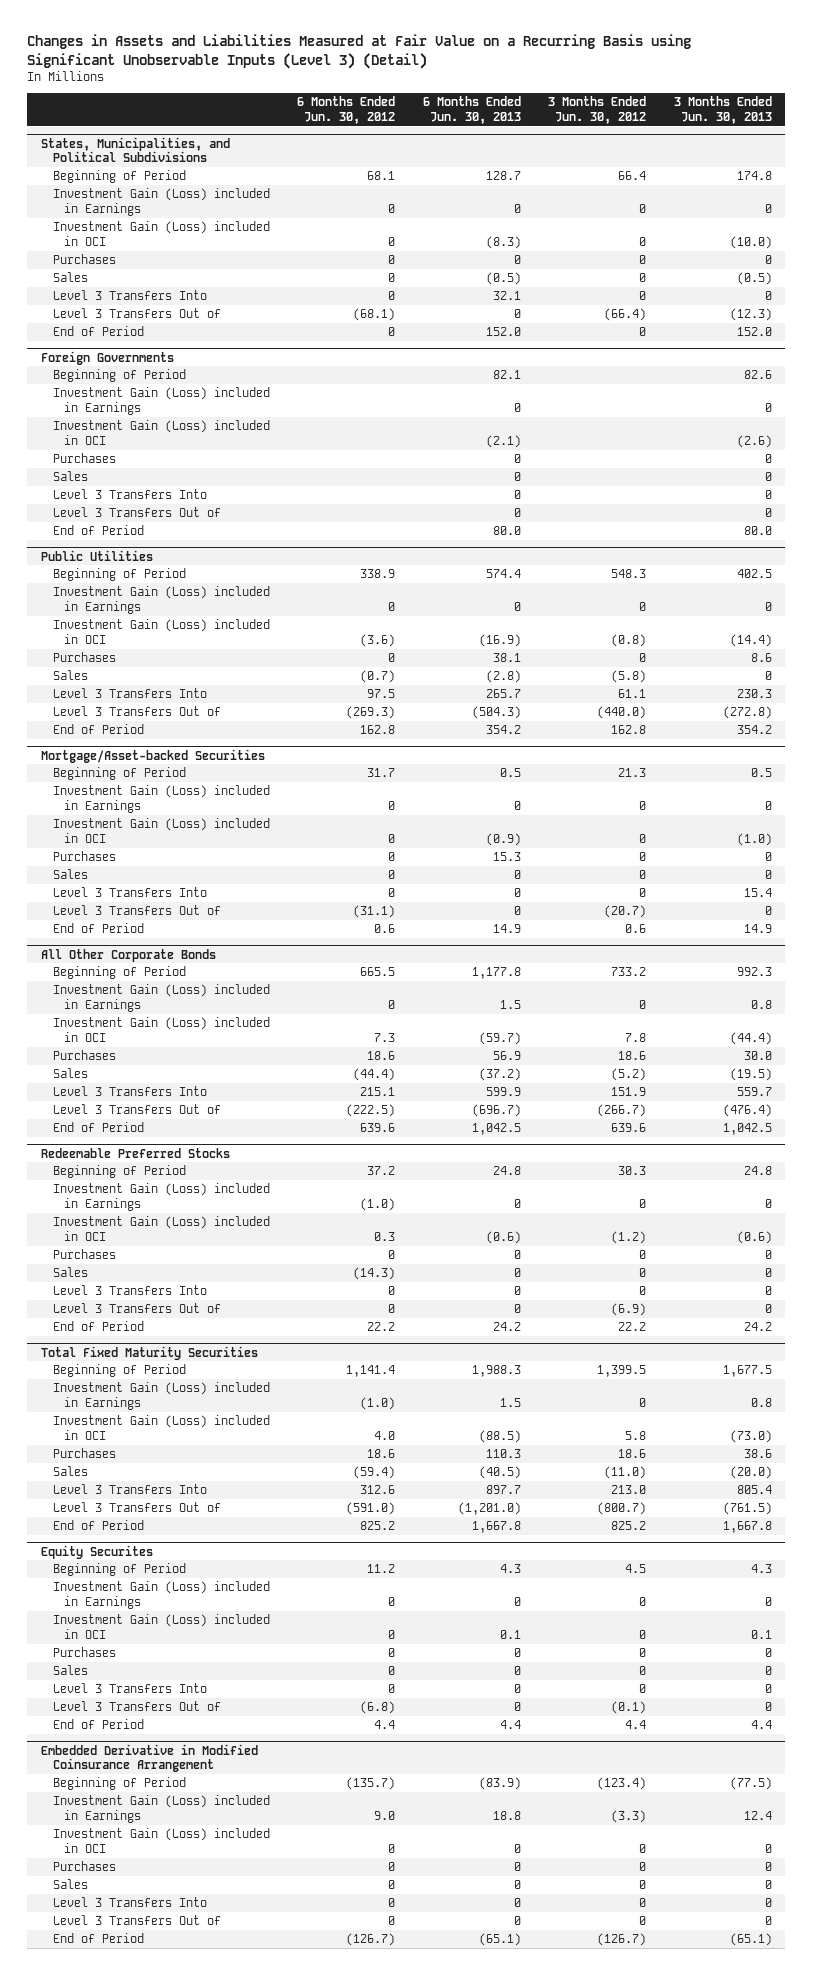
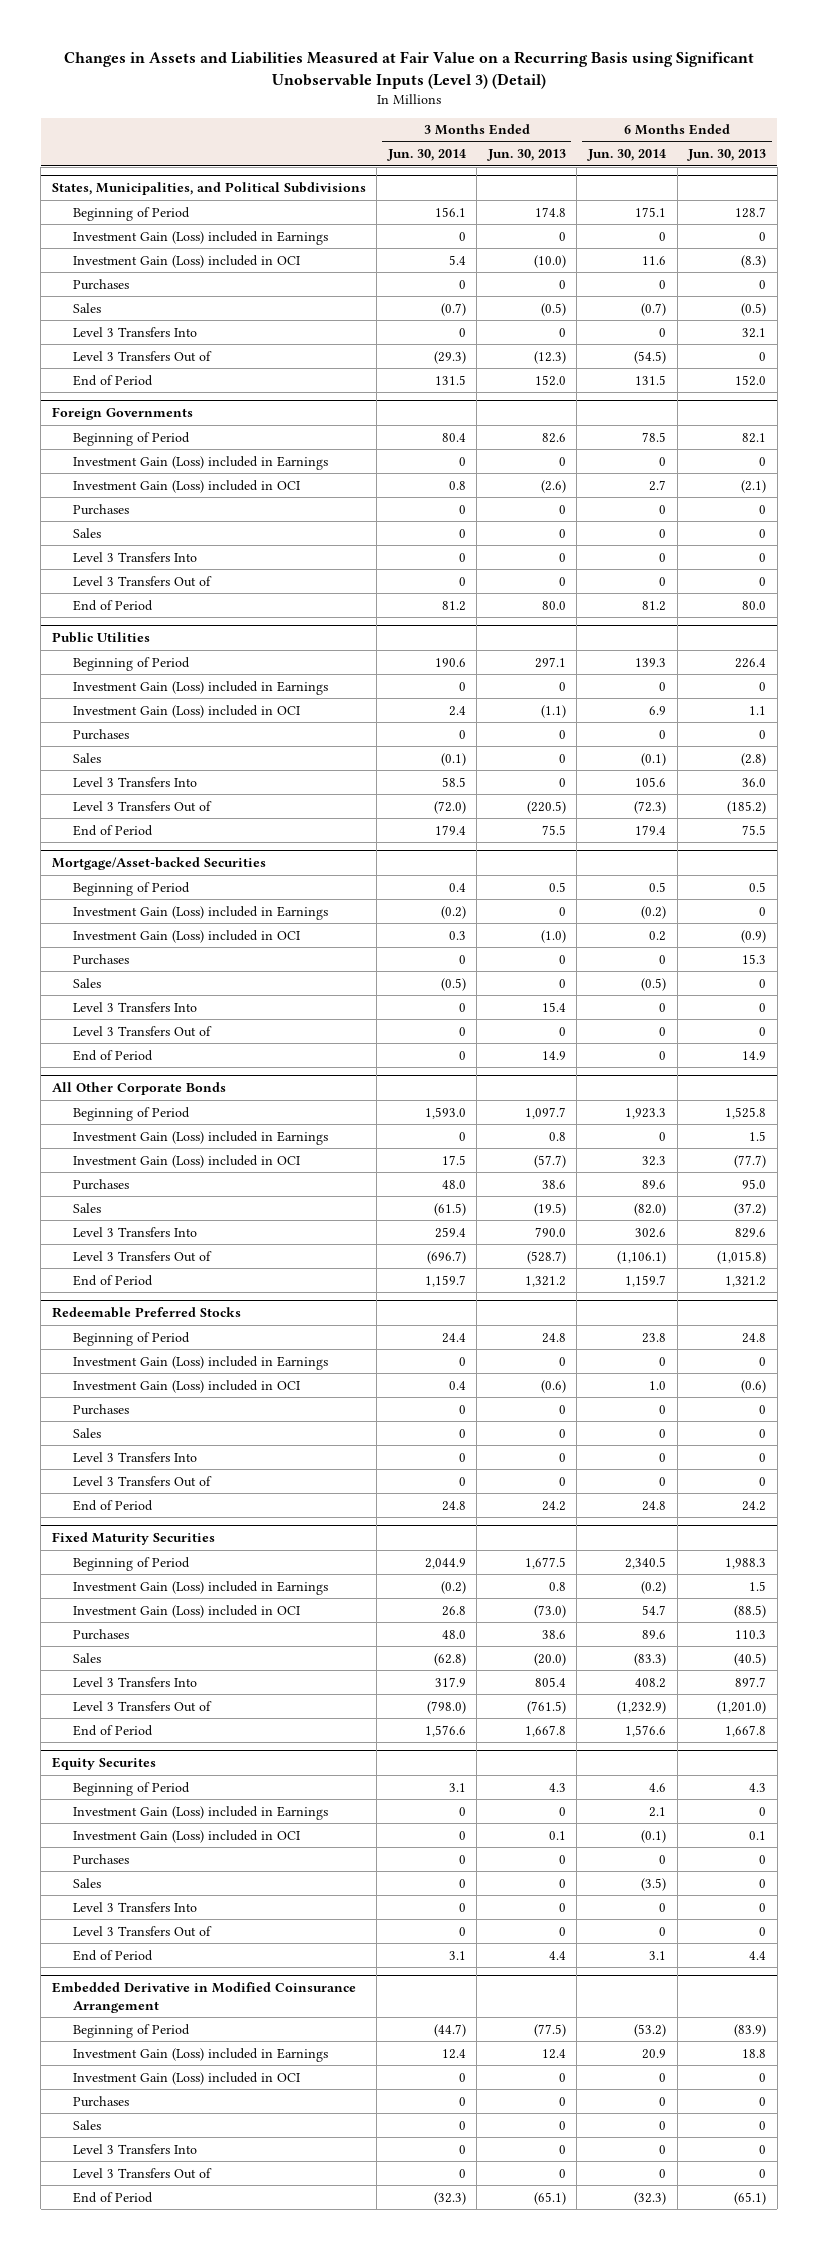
- | 6 Months Ended Jun. 30, 2012 | 6 Months Ended Jun. 30, 2013 | 3 Months Ended Jun. 30, 2012 | 3 Months Ended Jun. 30, 2013
+ | 3 Months Ended Jun. 30, 2014 | 3 Months Ended Jun. 30, 2013 | 6 Months Ended Jun. 30, 2014 | 6 Months Ended Jun. 30, 2013
@ Public Utilities
- Beginning of Period | 338.9 | 574.4 | 548.3 | 402.5
+ Beginning of Period | 190.6 | 297.1 | 139.3 | 226.4
- Investment Gain (Loss) included in OCI | (3.6) | (16.9) | (0.8) | (14.4)
- Purchases | 0 | 38.1 | 0 | 8.6
+ Investment Gain (Loss) included in OCI | 2.4 | (1.1) | 6.9 | 1.1
+ Purchases | 0 | 0 | 0 | 0
- Level 3 Transfers Into | 97.5 | 265.7 | 61.1 | 230.3
- Level 3 Transfers Out of | (269.3) | (504.3) | (440.0) | (272.8)
- End of Period | 162.8 | 354.2 | 162.8 | 354.2
+ Level 3 Transfers Into | 58.5 | 0 | 105.6 | 36.0
+ Level 3 Transfers Out of | (72.0) | (220.5) | (72.3) | (185.2)
+ End of Period | 179.4 | 75.5 | 179.4 | 75.5
@ All Other Corporate Bonds
- Beginning of Period | 665.5 | 1,177.8 | 733.2 | 992.3
+ Beginning of Period | 1,593.0 | 1,097.7 | 1,923.3 | 1,525.8
- Investment Gain (Loss) included in OCI | 7.3 | (59.7) | 7.8 | (44.4)
- Purchases | 18.6 | 56.9 | 18.6 | 30.0
+ Investment Gain (Loss) included in OCI | 17.5 | (57.7) | 32.3 | (77.7)
+ Purchases | 48.0 | 38.6 | 89.6 | 95.0
- Level 3 Transfers Into | 215.1 | 599.9 | 151.9 | 559.7
- Level 3 Transfers Out of | (222.5) | (696.7) | (266.7) | (476.4)
- End of Period | 639.6 | 1,042.5 | 639.6 | 1,042.5
+ Level 3 Transfers Into | 259.4 | 790.0 | 302.6 | 829.6
+ Level 3 Transfers Out of | (696.7) | (528.7) | (1,106.1) | (1,015.8)
+ End of Period | 1,159.7 | 1,321.2 | 1,159.7 | 1,321.2
- Total Fixed Maturity Securities
+ Fixed Maturity Securities

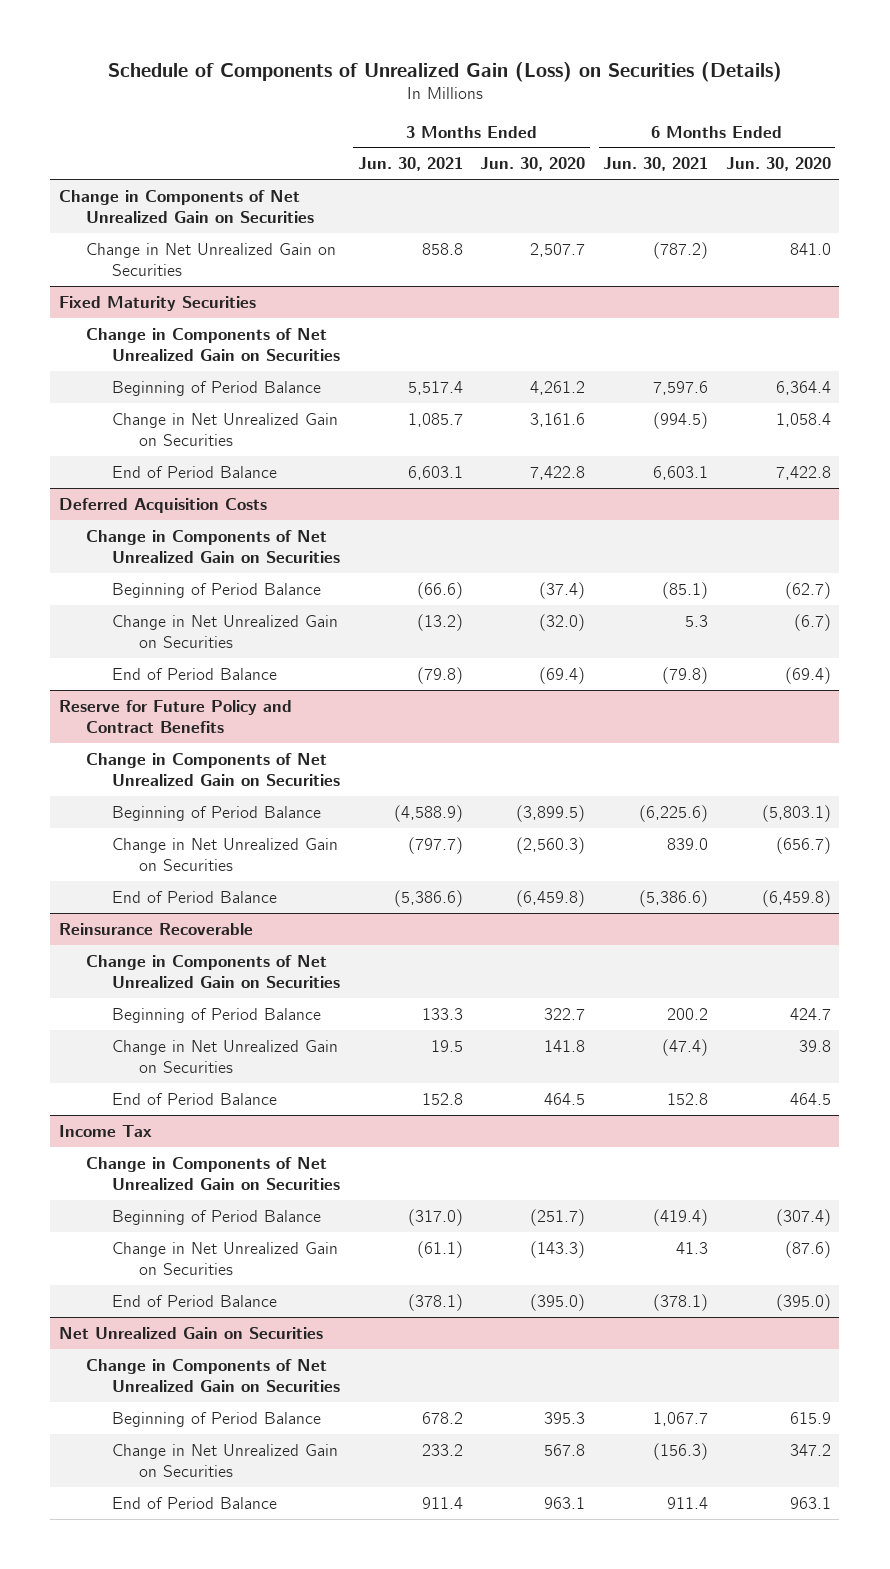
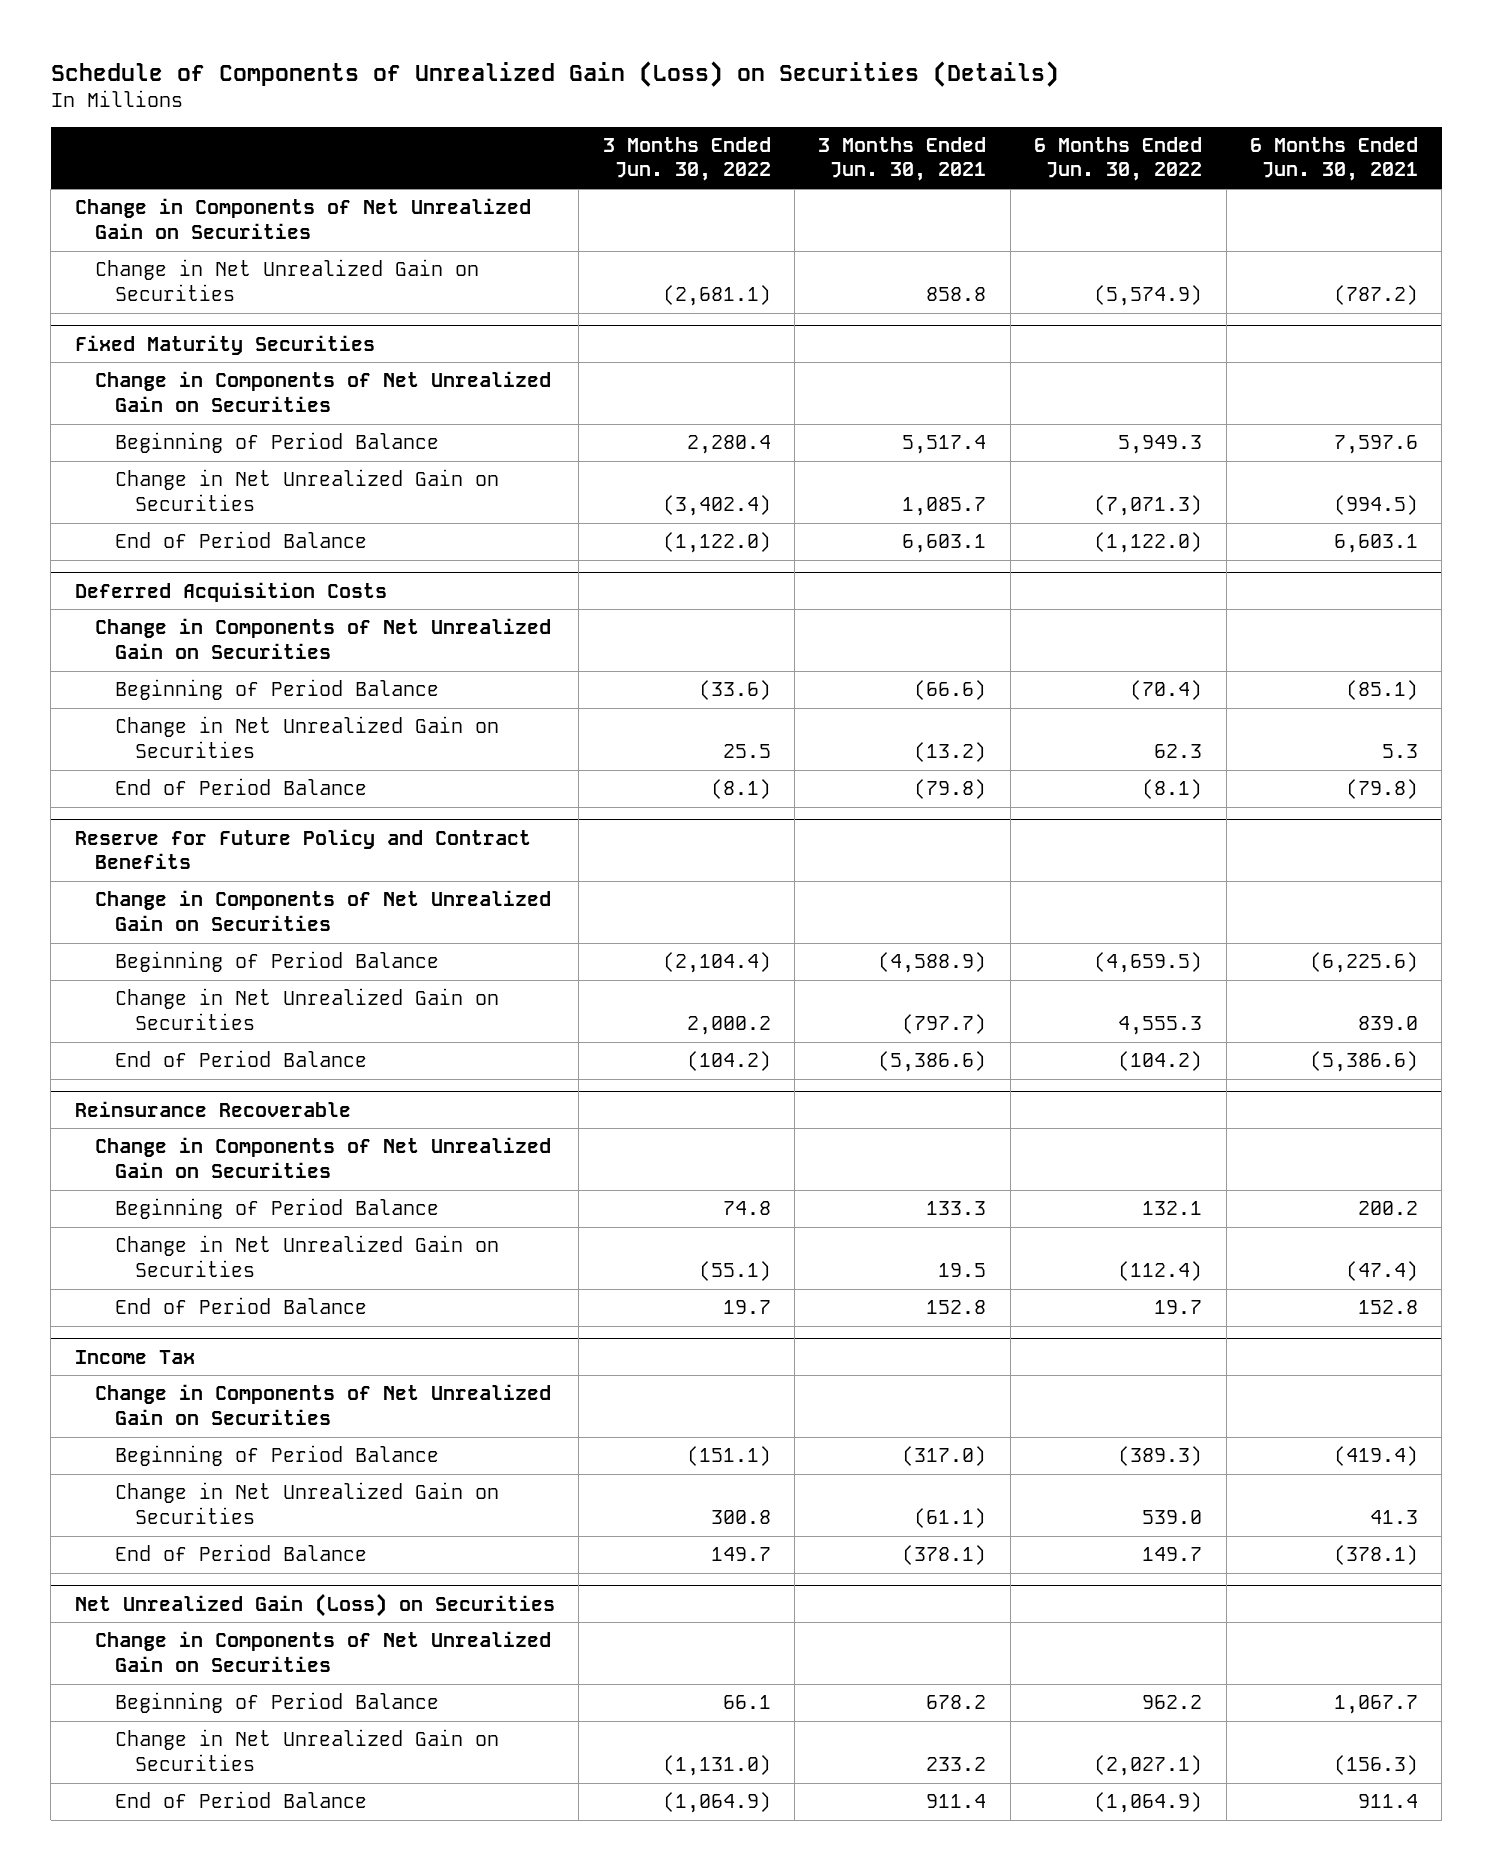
- | 3 Months Ended Jun. 30, 2021 | 3 Months Ended Jun. 30, 2020 | 6 Months Ended Jun. 30, 2021 | 6 Months Ended Jun. 30, 2020
+ | 3 Months Ended Jun. 30, 2022 | 3 Months Ended Jun. 30, 2021 | 6 Months Ended Jun. 30, 2022 | 6 Months Ended Jun. 30, 2021
- Net Unrealized Gain on Securities
+ Net Unrealized Gain (Loss) on Securities

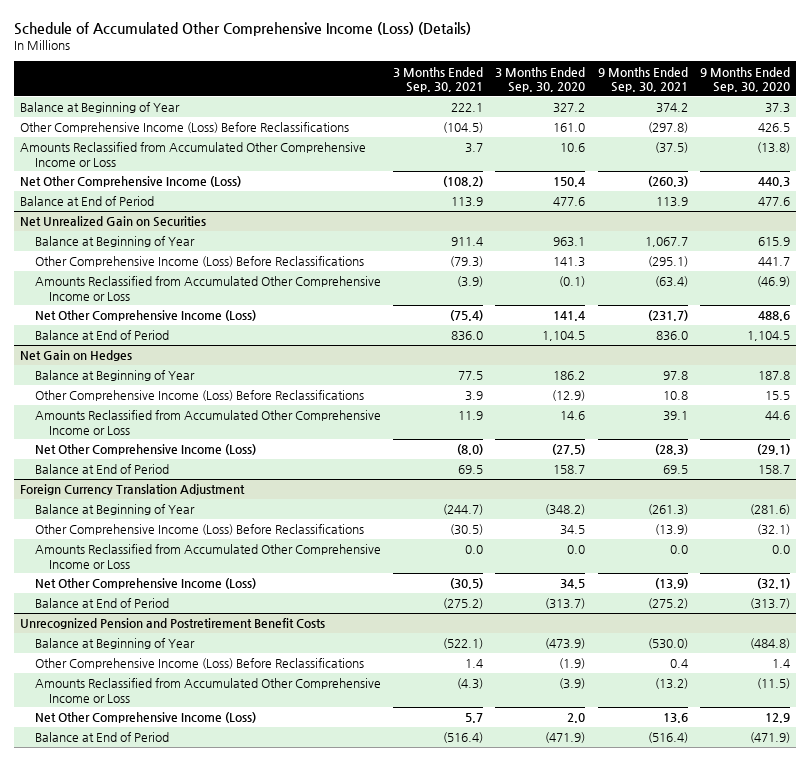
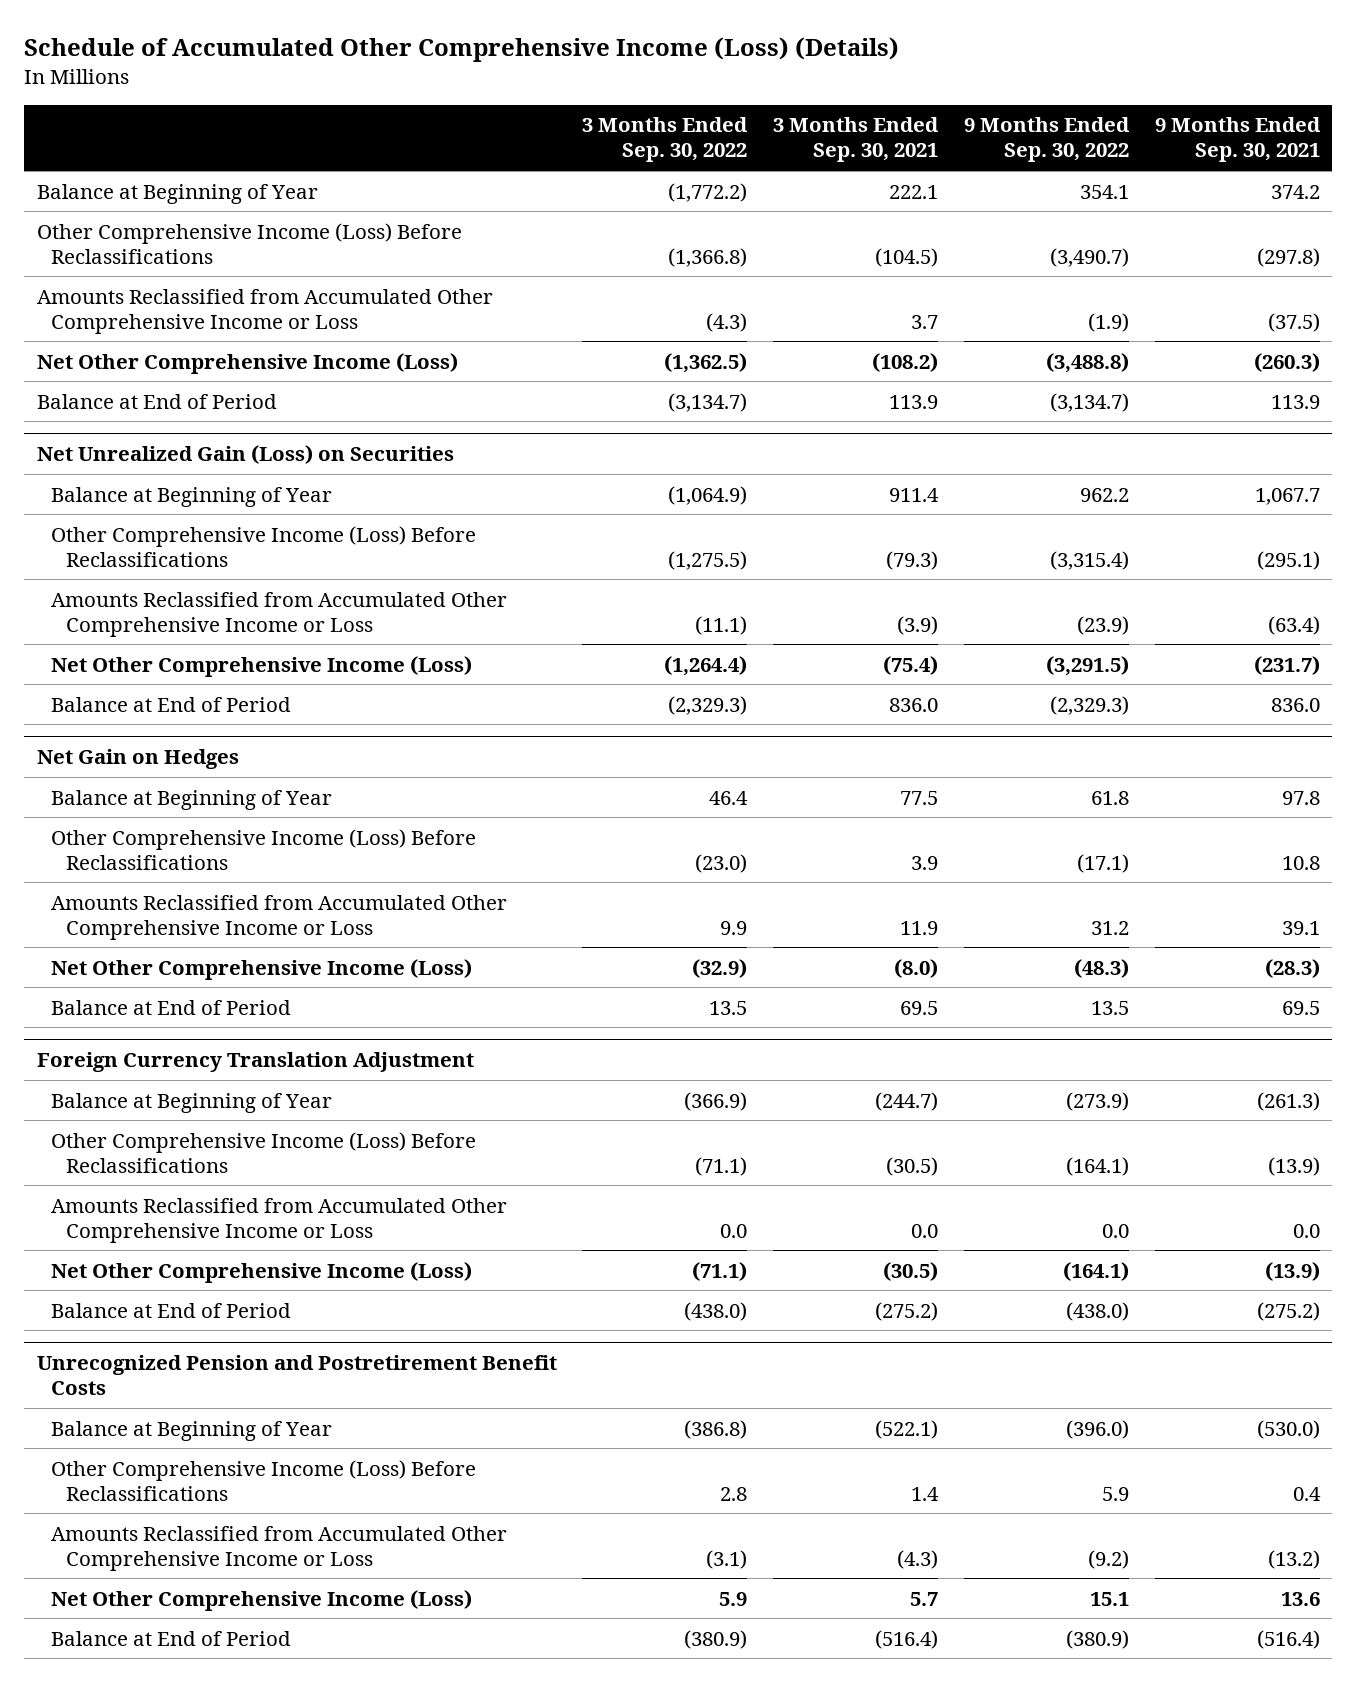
- | 3 Months Ended Sep. 30, 2021 | 3 Months Ended Sep. 30, 2020 | 9 Months Ended Sep. 30, 2021 | 9 Months Ended Sep. 30, 2020
+ | 3 Months Ended Sep. 30, 2022 | 3 Months Ended Sep. 30, 2021 | 9 Months Ended Sep. 30, 2022 | 9 Months Ended Sep. 30, 2021
- Net Unrealized Gain on Securities
+ Net Unrealized Gain (Loss) on Securities

